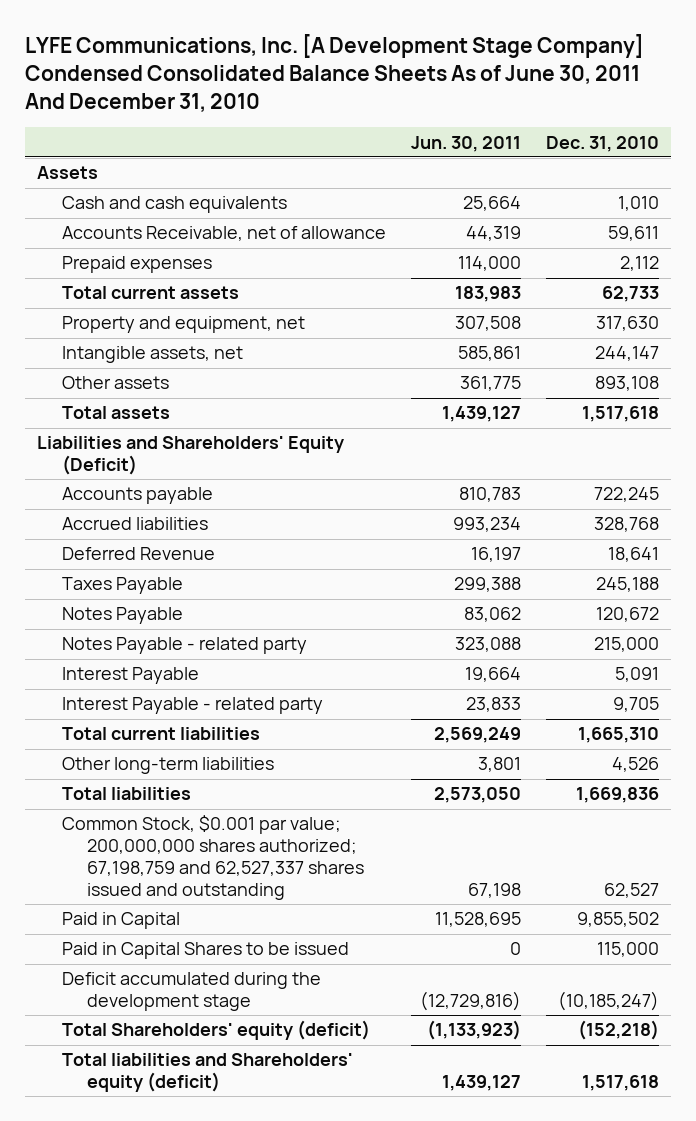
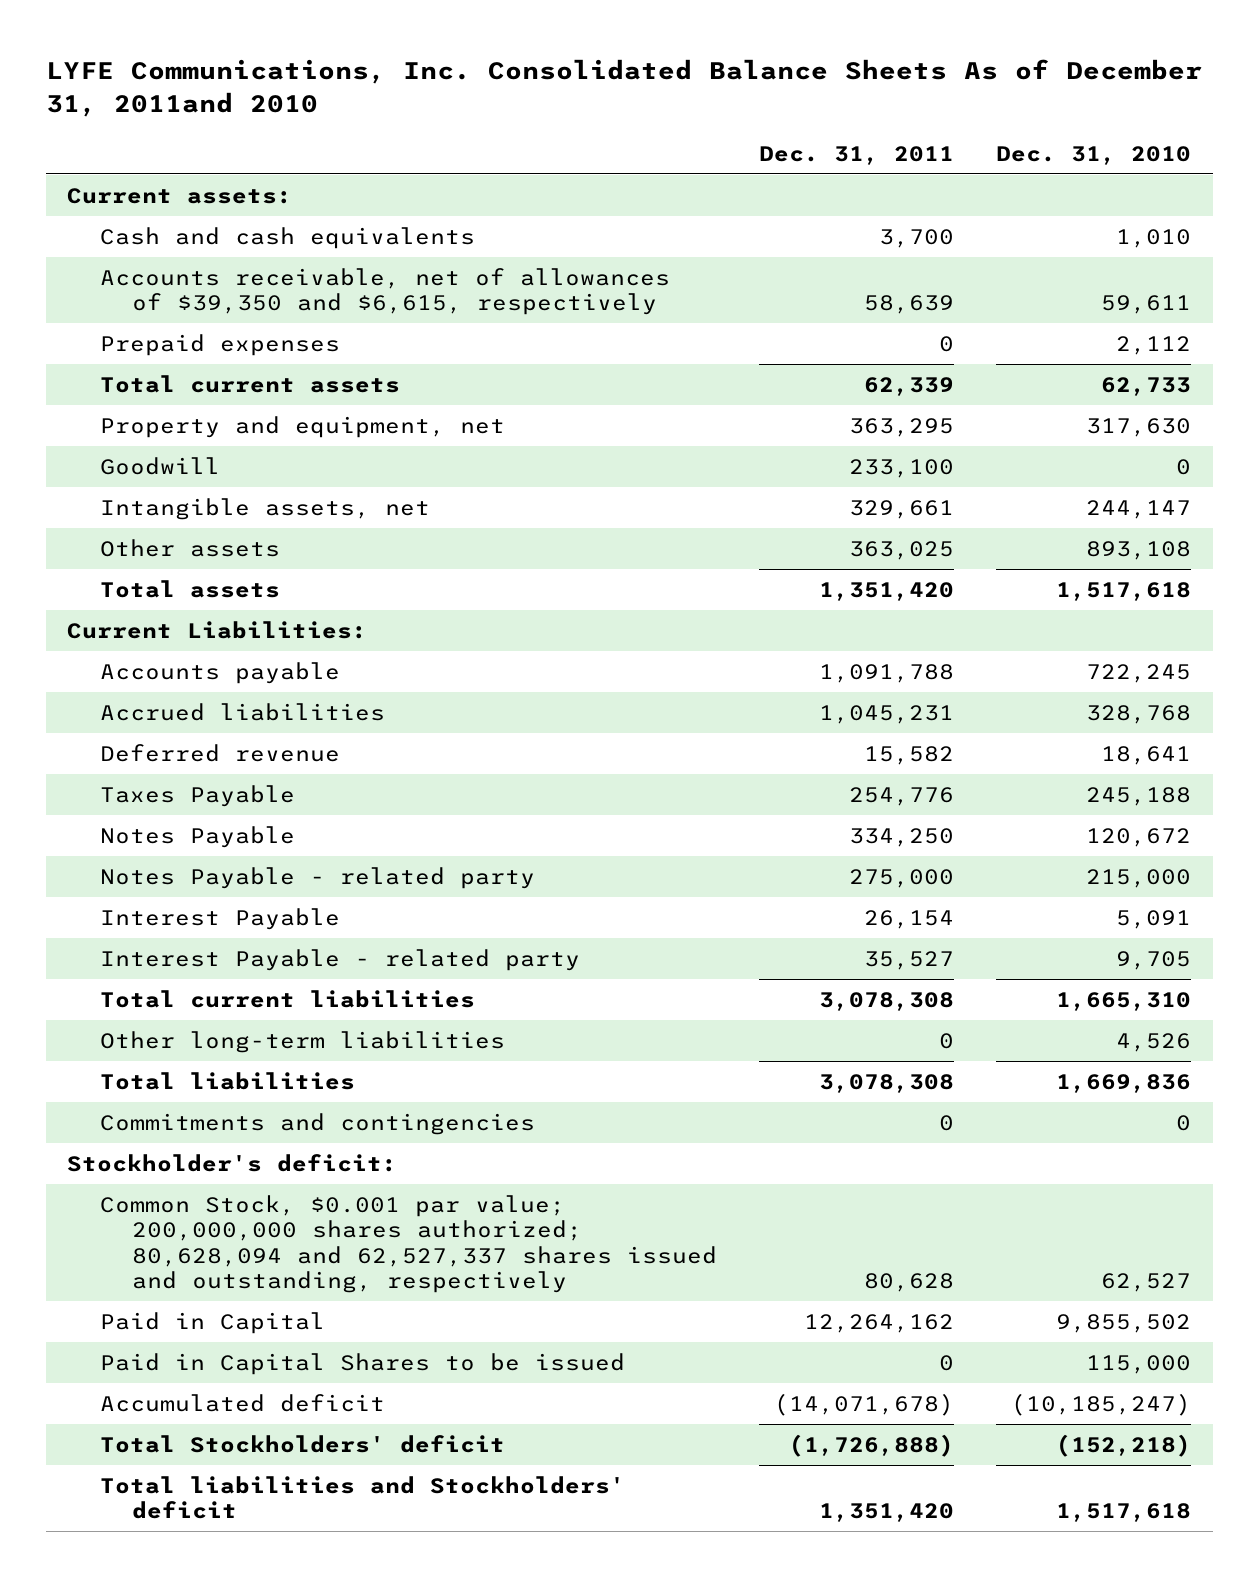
- LYFE Communications, Inc. [A Development Stage Company] Condensed Consolidated Balance Sheets As of June 30, 2011 And December 31, 2010
+ LYFE Communications, Inc. Consolidated Balance Sheets As of December 31, 2011and 2010
- | Jun. 30, 2011 | Dec. 31, 2010
+ | Dec. 31, 2011 | Dec. 31, 2010
- Assets
+ Current assets:
- Accounts Receivable, net of allowance | 44,319 | 59,611
+ Accounts receivable, net of allowances of $39,350 and $6,615, respectively | 58,639 | 59,611
+ Goodwill | 233,100 | 0
- Liabilities and Shareholders' Equity (Deficit)
+ Current Liabilities:
- Deferred Revenue | 16,197 | 18,641
+ Deferred revenue | 15,582 | 18,641
- Common Stock, $0.001 par value; 200,000,000 shares authorized; 67,198,759 and 62,527,337 shares issued and outstanding | 67,198 | 62,527
+ Commitments and contingencies | 0 | 0
+ Stockholder's deficit:
+ Common Stock, $0.001 par value; 200,000,000 shares authorized; 80,628,094 and 62,527,337 shares issued and outstanding, respectively | 80,628 | 62,527
- Deficit accumulated during the development stage | (12,729,816) | (10,185,247)
- Total Shareholders' equity (deficit) | (1,133,923) | (152,218)
- Total liabilities and Shareholders' equity (deficit) | 1,439,127 | 1,517,618
+ Accumulated deficit | (14,071,678) | (10,185,247)
+ Total Stockholders' deficit | (1,726,888) | (152,218)
+ Total liabilities and Stockholders' deficit | 1,351,420 | 1,517,618

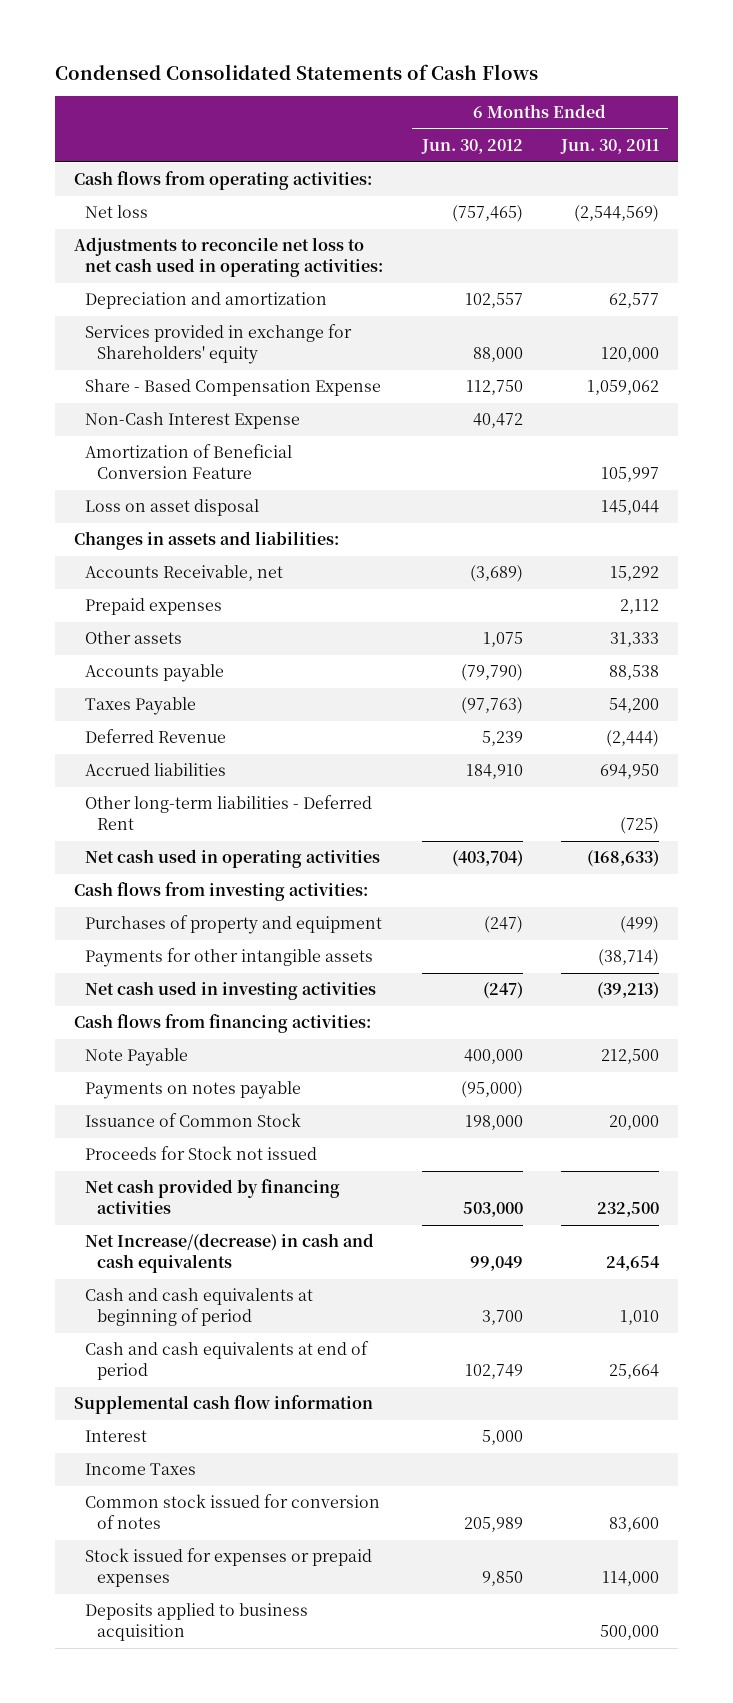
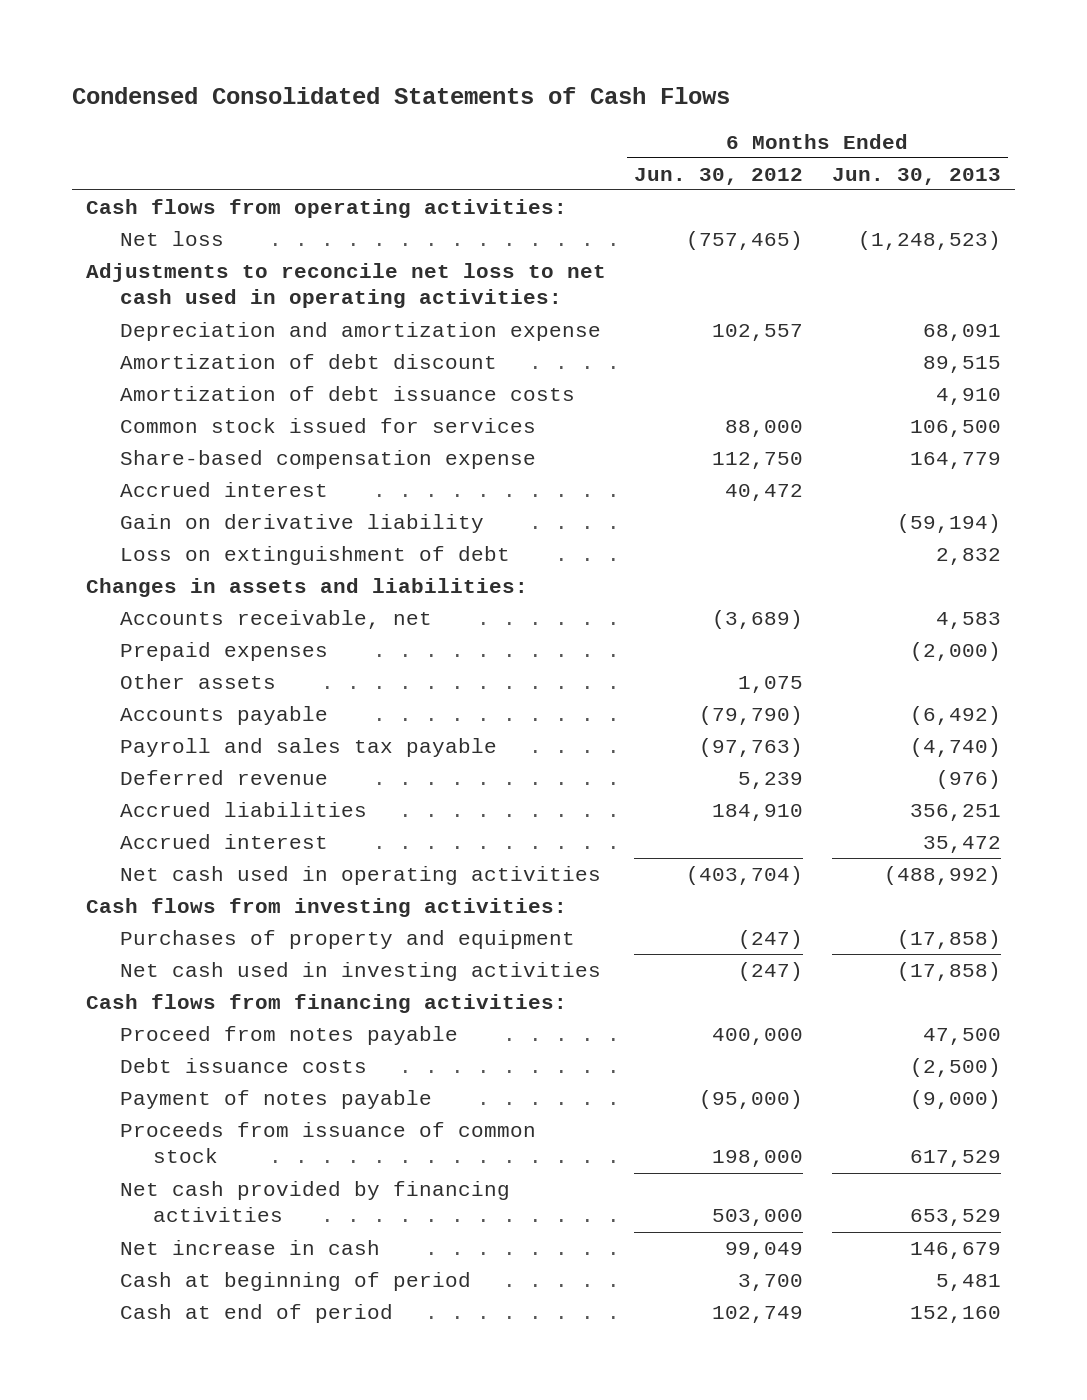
- | 6 Months Ended Jun. 30, 2012 | 6 Months Ended Jun. 30, 2011
+ | 6 Months Ended Jun. 30, 2012 | 6 Months Ended Jun. 30, 2013
- Depreciation and amortization | 102,557 | 62,577
- Services provided in exchange for Shareholders' equity | 88,000 | 120,000
- Share - Based Compensation Expense | 112,750 | 1,059,062
- Non-Cash Interest Expense | 40,472 |
- Amortization of Beneficial Conversion Feature | | 105,997
- Loss on asset disposal | | 145,044
+ Depreciation and amortization expense | 102,557 | 68,091
+ Amortization of debt discount | | 89,515
+ Amortization of debt issuance costs | | 4,910
+ Common stock issued for services | 88,000 | 106,500
+ Share-based compensation expense | 112,750 | 164,779
+ Accrued interest | 40,472 |
+ Gain on derivative liability | | (59,194)
+ Loss on extinguishment of debt | | 2,832
- Accounts Receivable, net | (3,689) | 15,292
+ Accounts receivable, net | (3,689) | 4,583
- Taxes Payable | (97,763) | 54,200
- Deferred Revenue | 5,239 | (2,444)
+ Payroll and sales tax payable | (97,763) | (4,740)
+ Deferred revenue | 5,239 | (976)
- Other long-term liabilities - Deferred Rent | | (725)
+ Accrued interest | | 35,472
- Payments for other intangible assets | | (38,714)
- Note Payable | 400,000 | 212,500
- Payments on notes payable | (95,000) |
- Issuance of Common Stock | 198,000 | 20,000
- Proceeds for Stock not issued
+ Proceed from notes payable | 400,000 | 47,500
+ Debt issuance costs | | (2,500)
+ Payment of notes payable | (95,000) | (9,000)
+ Proceeds from issuance of common stock | 198,000 | 617,529
- Net Increase/(decrease) in cash and cash equivalents | 99,049 | 24,654
- Cash and cash equivalents at beginning of period | 3,700 | 1,010
- Cash and cash equivalents at end of period | 102,749 | 25,664
- Supplemental cash flow information
- Interest | 5,000 |
- Income Taxes
- Common stock issued for conversion of notes | 205,989 | 83,600
- Stock issued for expenses or prepaid expenses | 9,850 | 114,000
- Deposits applied to business acquisition | | 500,000
+ Net increase in cash | 99,049 | 146,679
+ Cash at beginning of period | 3,700 | 5,481
+ Cash at end of period | 102,749 | 152,160

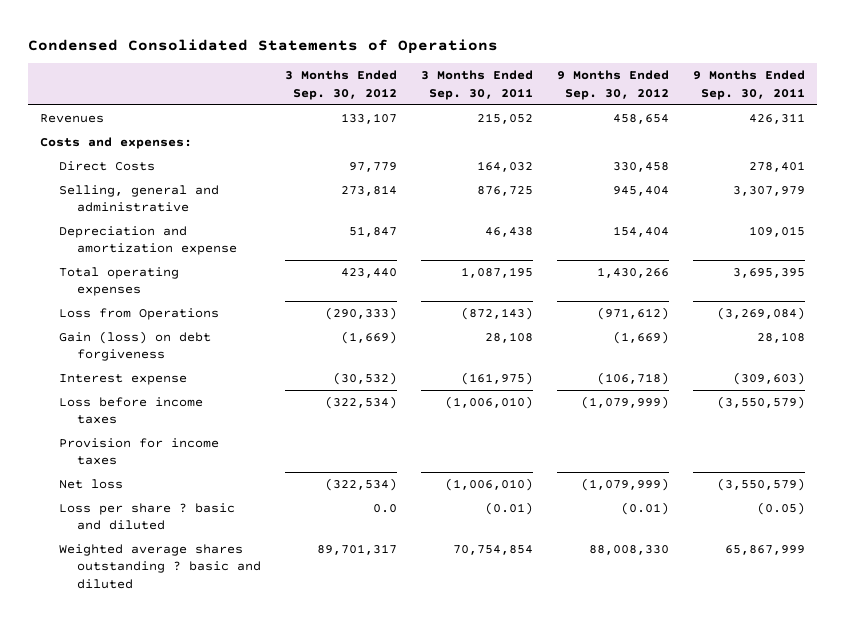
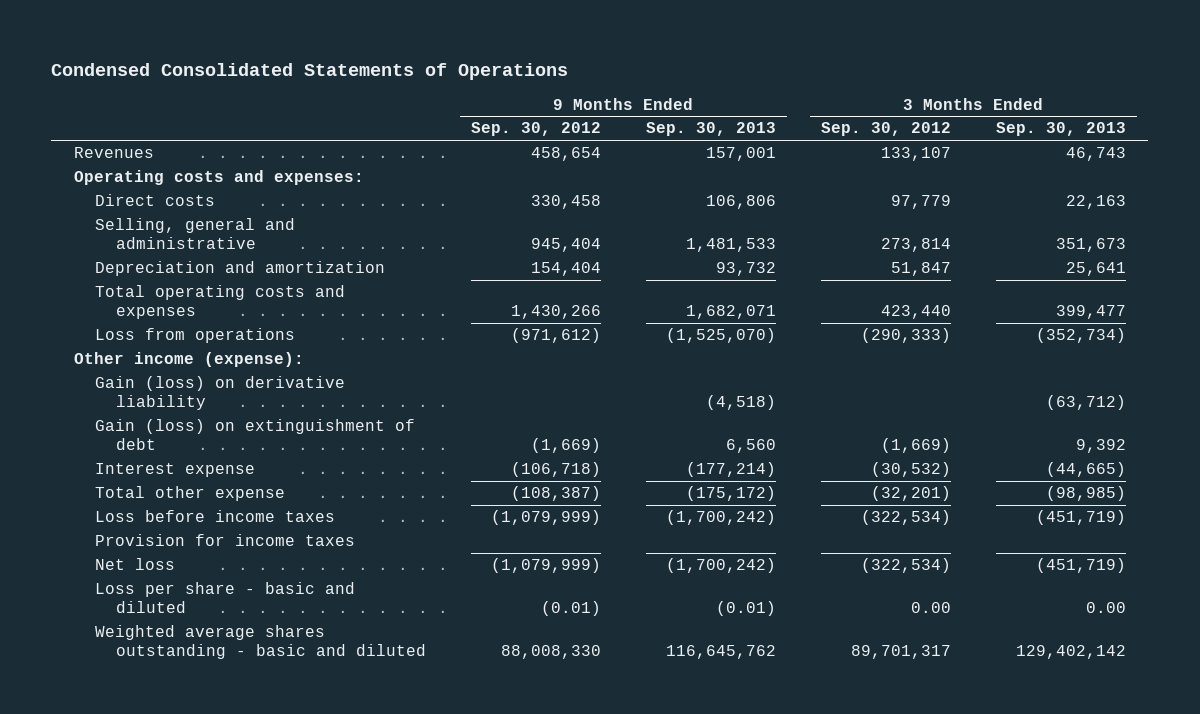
- | 3 Months Ended Sep. 30, 2012 | 3 Months Ended Sep. 30, 2011 | 9 Months Ended Sep. 30, 2012 | 9 Months Ended Sep. 30, 2011
+ | 9 Months Ended Sep. 30, 2012 | 9 Months Ended Sep. 30, 2013 | 3 Months Ended Sep. 30, 2012 | 3 Months Ended Sep. 30, 2013
- Costs and expenses:
- Direct Costs | 97,779 | 164,032 | 330,458 | 278,401
+ Operating costs and expenses:
+ Direct costs | 330,458 | 106,806 | 97,779 | 22,163
- Depreciation and amortization expense | 51,847 | 46,438 | 154,404 | 109,015
- Total operating expenses | 423,440 | 1,087,195 | 1,430,266 | 3,695,395
- Loss from Operations | (290,333) | (872,143) | (971,612) | (3,269,084)
- Gain (loss) on debt forgiveness | (1,669) | 28,108 | (1,669) | 28,108
+ Depreciation and amortization | 154,404 | 93,732 | 51,847 | 25,641
+ Total operating costs and expenses | 1,430,266 | 1,682,071 | 423,440 | 399,477
+ Loss from operations | (971,612) | (1,525,070) | (290,333) | (352,734)
+ Other income (expense):
+ Gain (loss) on derivative liability | | (4,518) | | (63,712)
+ Gain (loss) on extinguishment of debt | (1,669) | 6,560 | (1,669) | 9,392
+ Total other expense | (108,387) | (175,172) | (32,201) | (98,985)
- Loss per share ? basic and diluted | 0.0 | (0.01) | (0.01) | (0.05)
- Weighted average shares outstanding ? basic and diluted | 89,701,317 | 70,754,854 | 88,008,330 | 65,867,999
+ Loss per share - basic and diluted | (0.01) | (0.01) | 0.00 | 0.00
+ Weighted average shares outstanding - basic and diluted | 88,008,330 | 116,645,762 | 89,701,317 | 129,402,142

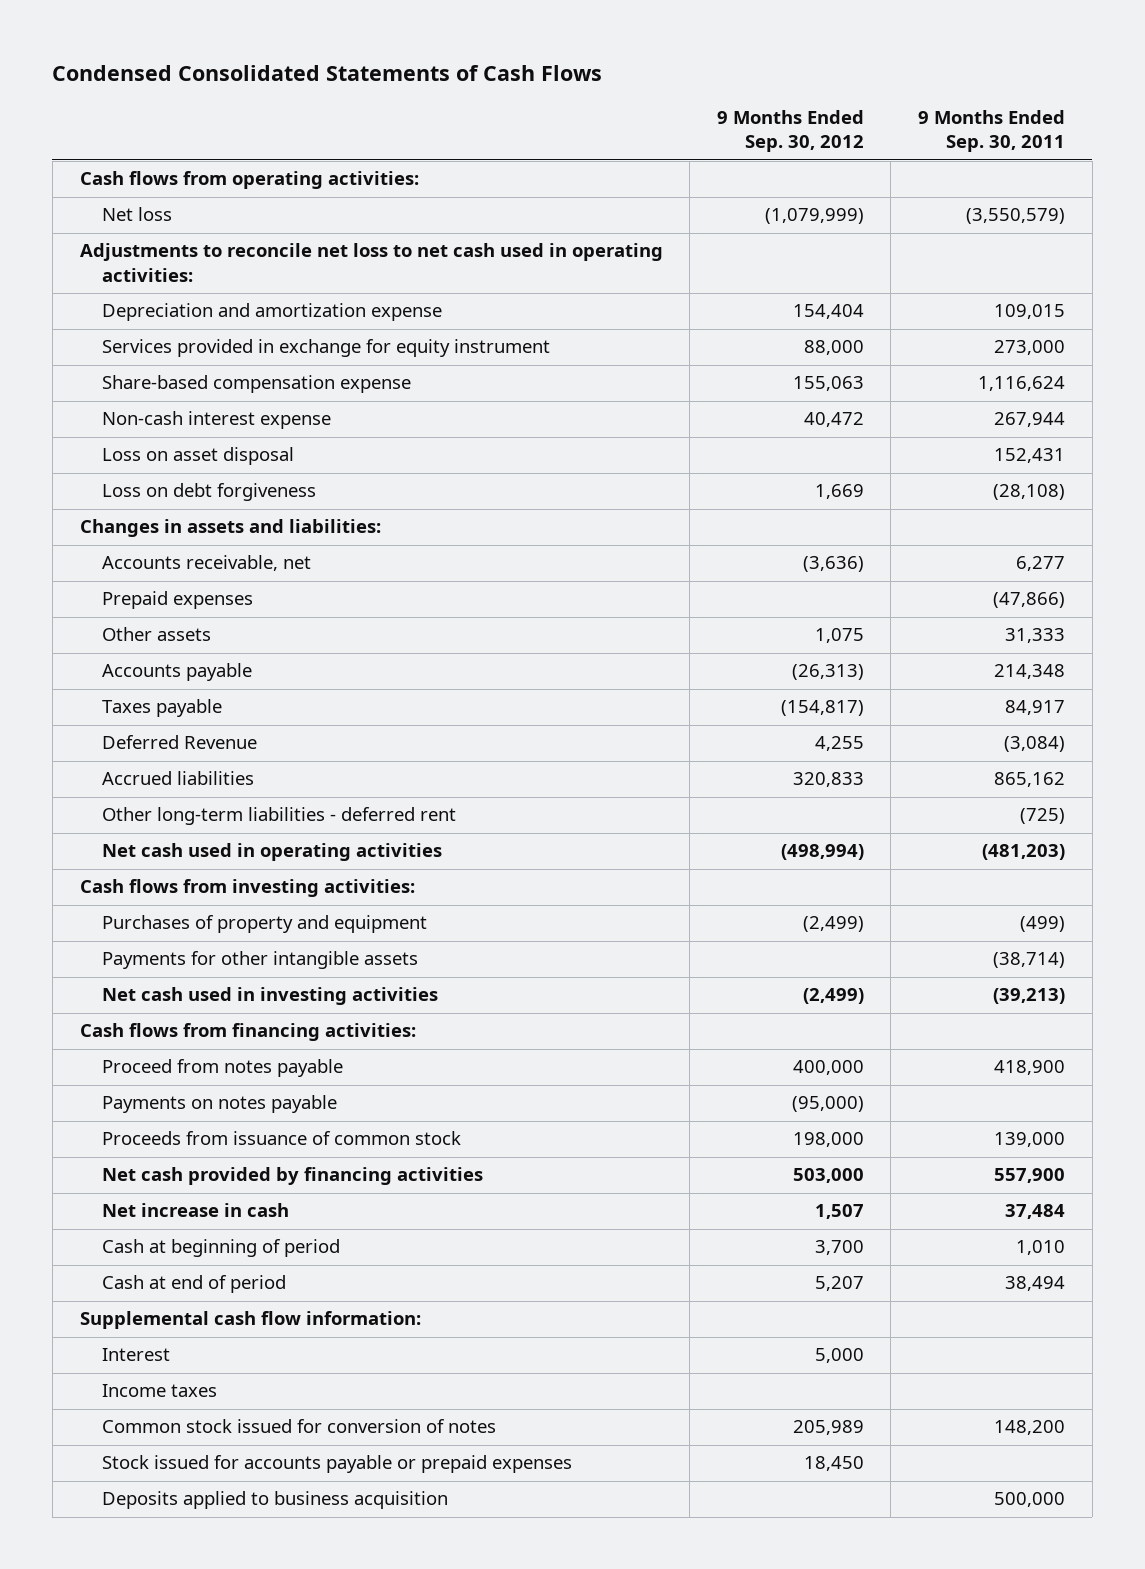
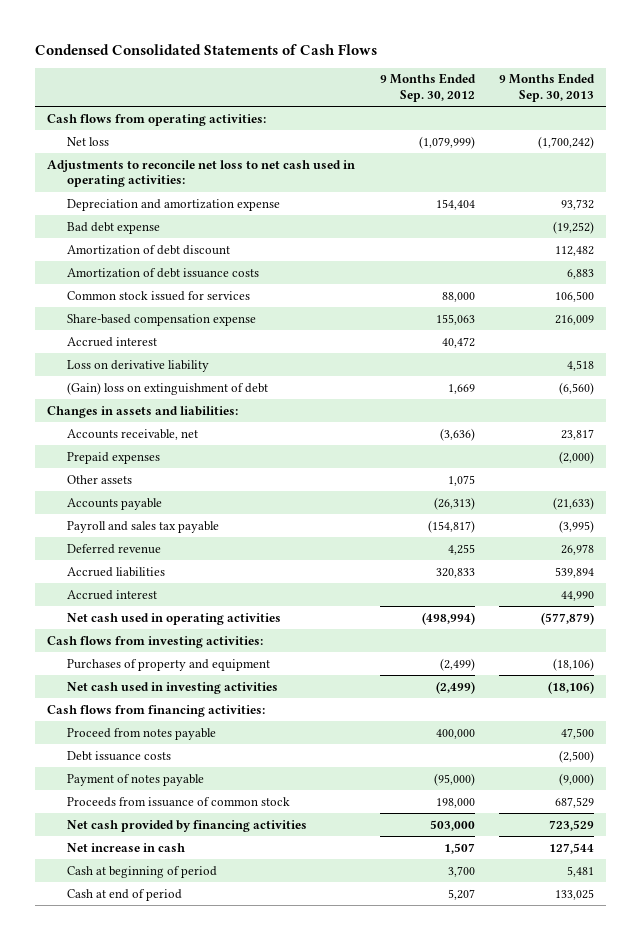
- | 9 Months Ended Sep. 30, 2012 | 9 Months Ended Sep. 30, 2011
+ | 9 Months Ended Sep. 30, 2012 | 9 Months Ended Sep. 30, 2013
- Services provided in exchange for equity instrument | 88,000 | 273,000
+ Bad debt expense | | (19,252)
+ Amortization of debt discount | | 112,482
+ Amortization of debt issuance costs | | 6,883
+ Common stock issued for services | 88,000 | 106,500
- Non-cash interest expense | 40,472 | 267,944
- Loss on asset disposal | | 152,431
- Loss on debt forgiveness | 1,669 | (28,108)
+ Accrued interest | 40,472 |
+ Loss on derivative liability | | 4,518
+ (Gain) loss on extinguishment of debt | 1,669 | (6,560)
- Taxes payable | (154,817) | 84,917
- Deferred Revenue | 4,255 | (3,084)
+ Payroll and sales tax payable | (154,817) | (3,995)
+ Deferred revenue | 4,255 | 26,978
- Other long-term liabilities - deferred rent | | (725)
+ Accrued interest | | 44,990
- Payments for other intangible assets | | (38,714)
- Payments on notes payable | (95,000) |
+ Debt issuance costs | | (2,500)
+ Payment of notes payable | (95,000) | (9,000)
- Supplemental cash flow information:
- Interest | 5,000 |
- Income taxes
- Common stock issued for conversion of notes | 205,989 | 148,200
- Stock issued for accounts payable or prepaid expenses | 18,450 |
- Deposits applied to business acquisition | | 500,000

